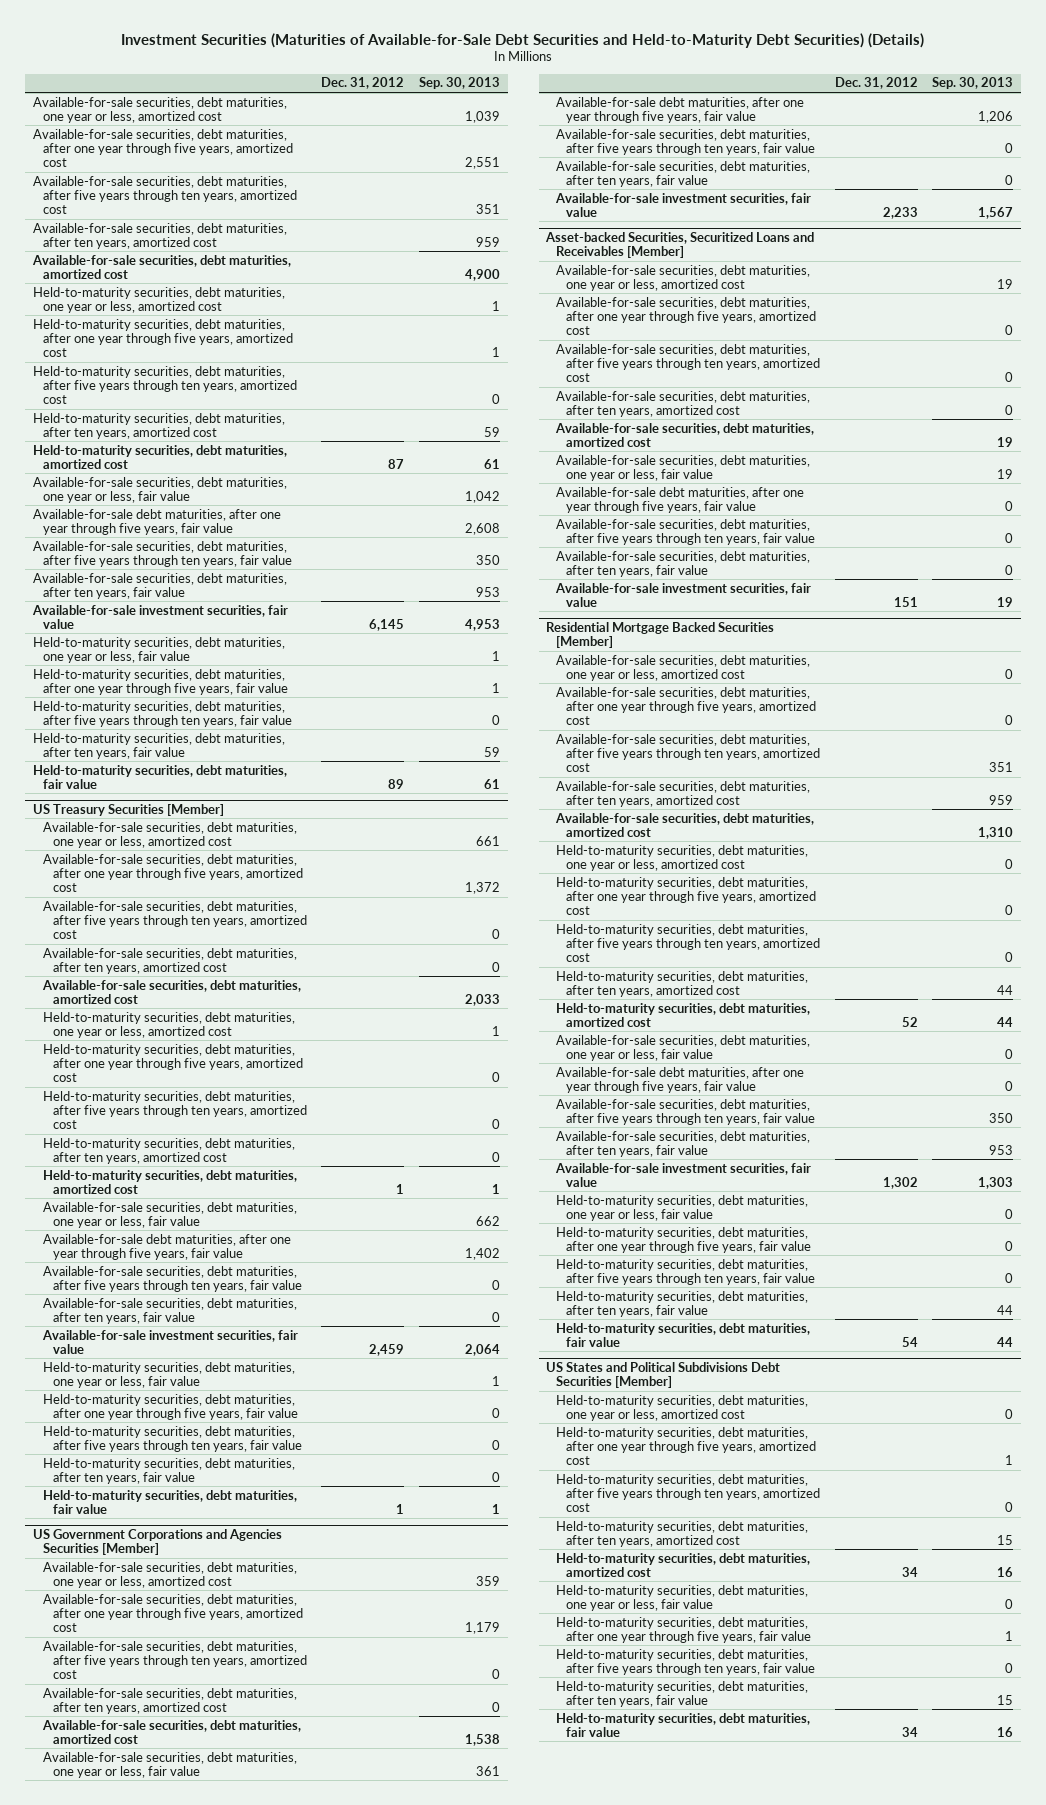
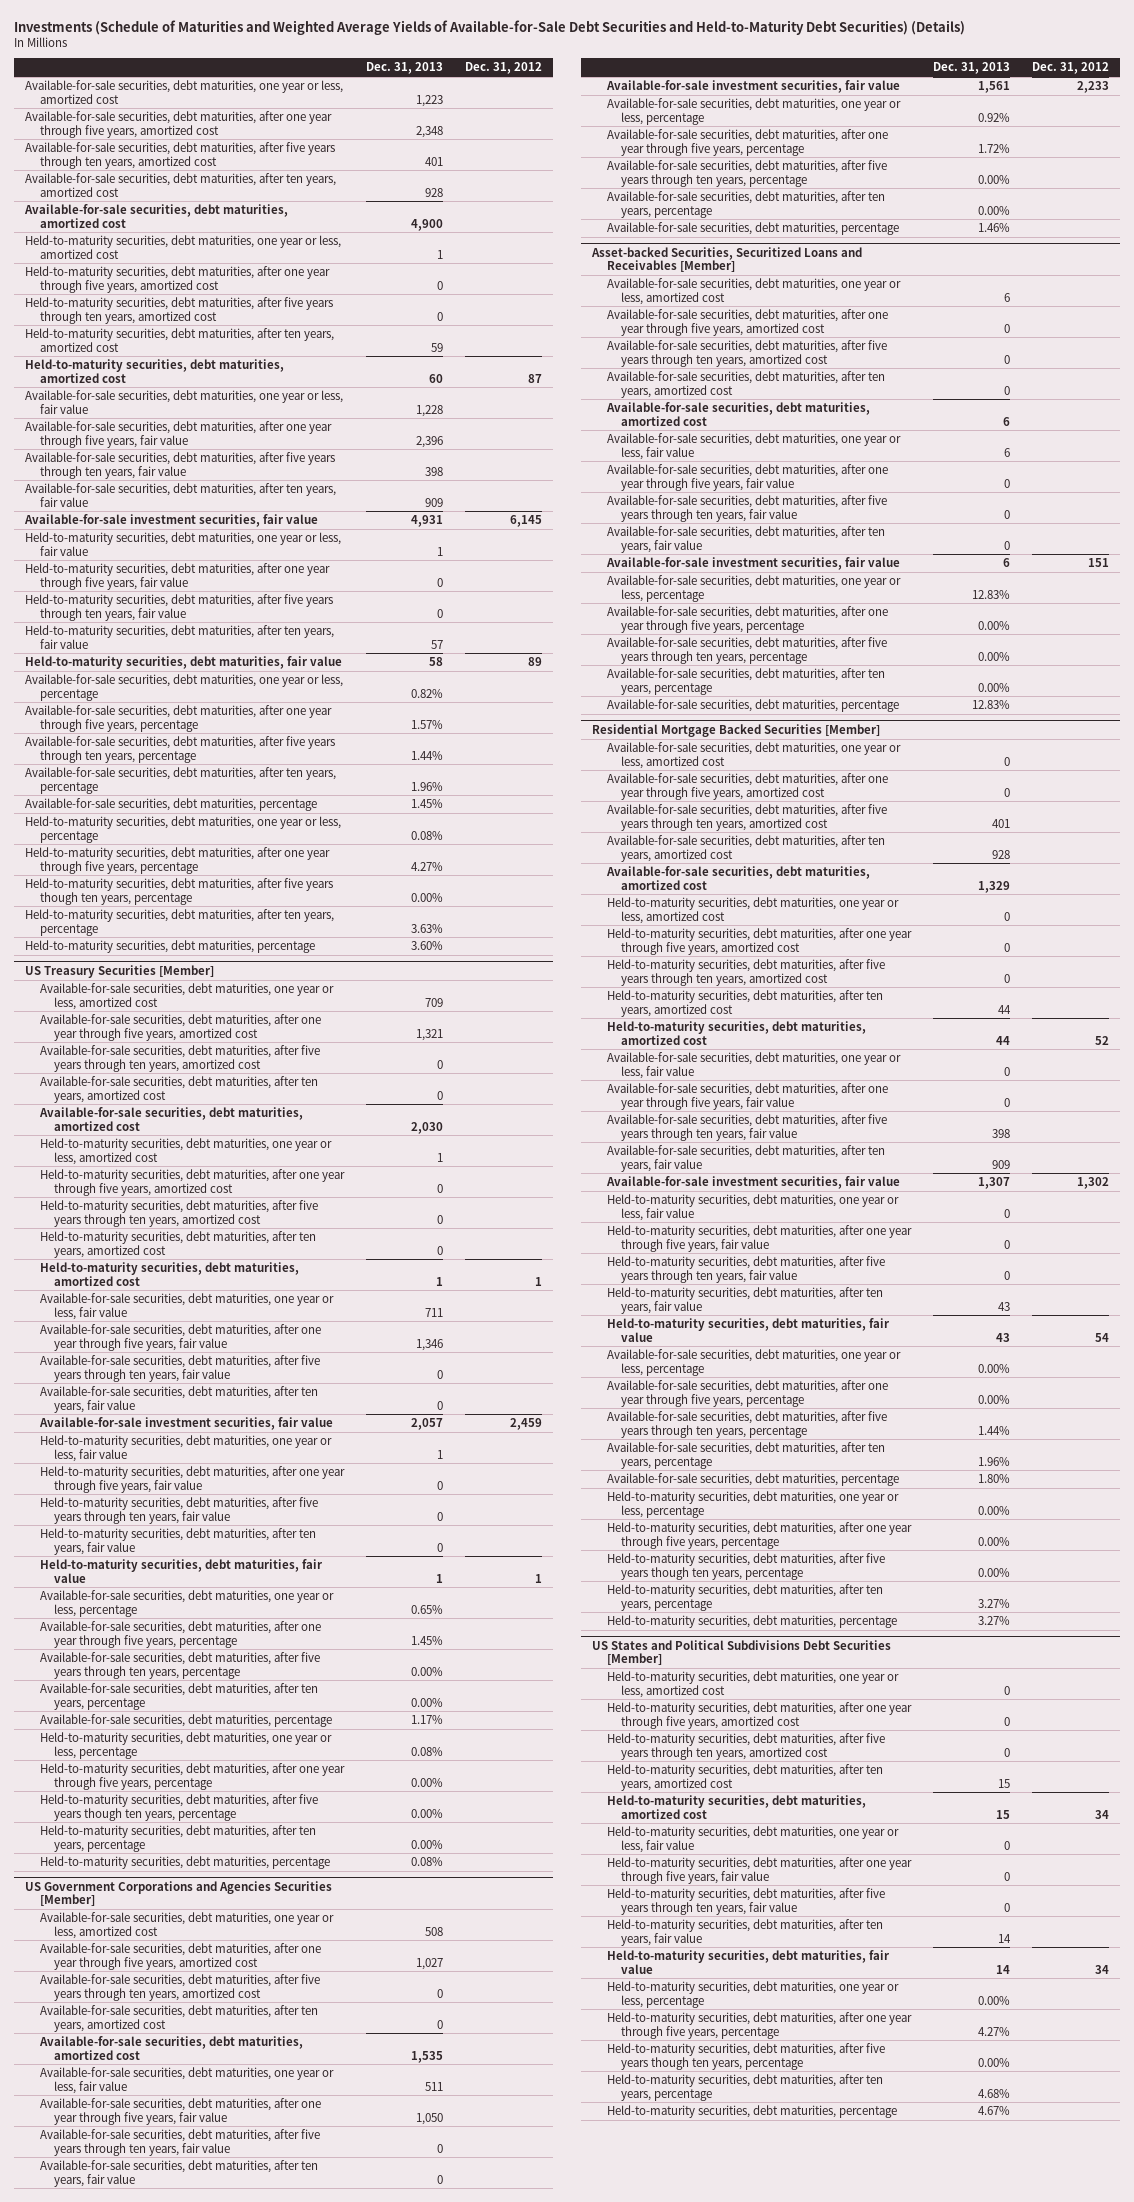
- Investment Securities (Maturities of Available-for-Sale Debt Securities and Held-to-Maturity Debt Securities) (Details)
+ Investments (Schedule of Maturities and Weighted Average Yields of Available-for-Sale Debt Securities and Held-to-Maturity Debt Securities) (Details)
- | Dec. 31, 2012 | Sep. 30, 2013
+ | Dec. 31, 2013 | Dec. 31, 2012
- Available-for-sale debt maturities, after one year through five years, fair value | | 2,608
+ Available-for-sale securities, debt maturities, after one year through five years, fair value | 2,396 |
+ Available-for-sale securities, debt maturities, one year or less, percentage | 0.82% |
+ Available-for-sale securities, debt maturities, after one year through five years, percentage | 1.57% |
+ Available-for-sale securities, debt maturities, after five years through ten years, percentage | 1.44% |
+ Available-for-sale securities, debt maturities, after ten years, percentage | 1.96% |
+ Available-for-sale securities, debt maturities, percentage | 1.45% |
+ Held-to-maturity securities, debt maturities, one year or less, percentage | 0.08% |
+ Held-to-maturity securities, debt maturities, after one year through five years, percentage | 4.27% |
+ Held-to-maturity securities, debt maturities, after five years though ten years, percentage | 0.00% |
+ Held-to-maturity securities, debt maturities, after ten years, percentage | 3.63% |
+ Held-to-maturity securities, debt maturities, percentage | 3.60% |
@ US Treasury Securities [Member]
- Available-for-sale debt maturities, after one year through five years, fair value | | 1,402
+ Available-for-sale securities, debt maturities, after one year through five years, fair value | 1,346 |
+ Available-for-sale securities, debt maturities, one year or less, percentage | 0.65% |
+ Available-for-sale securities, debt maturities, after one year through five years, percentage | 1.45% |
+ Available-for-sale securities, debt maturities, after five years through ten years, percentage | 0.00% |
+ Available-for-sale securities, debt maturities, after ten years, percentage | 0.00% |
+ Available-for-sale securities, debt maturities, percentage | 1.17% |
+ Held-to-maturity securities, debt maturities, one year or less, percentage | 0.08% |
+ Held-to-maturity securities, debt maturities, after one year through five years, percentage | 0.00% |
+ Held-to-maturity securities, debt maturities, after five years though ten years, percentage | 0.00% |
+ Held-to-maturity securities, debt maturities, after ten years, percentage | 0.00% |
+ Held-to-maturity securities, debt maturities, percentage | 0.08% |
@ US Government Corporations and Agencies Securities [Member]
- Available-for-sale debt maturities, after one year through five years, fair value | | 1,206
+ Available-for-sale securities, debt maturities, after one year through five years, fair value | 1,050 |
+ Available-for-sale securities, debt maturities, one year or less, percentage | 0.92% |
+ Available-for-sale securities, debt maturities, after one year through five years, percentage | 1.72% |
+ Available-for-sale securities, debt maturities, after five years through ten years, percentage | 0.00% |
+ Available-for-sale securities, debt maturities, after ten years, percentage | 0.00% |
+ Available-for-sale securities, debt maturities, percentage | 1.46% |
@ Asset-backed Securities, Securitized Loans and Receivables [Member]
- Available-for-sale debt maturities, after one year through five years, fair value | | 0
+ Available-for-sale securities, debt maturities, after one year through five years, fair value | 0 |
+ Available-for-sale securities, debt maturities, one year or less, percentage | 12.83% |
+ Available-for-sale securities, debt maturities, after one year through five years, percentage | 0.00% |
+ Available-for-sale securities, debt maturities, after five years through ten years, percentage | 0.00% |
+ Available-for-sale securities, debt maturities, after ten years, percentage | 0.00% |
+ Available-for-sale securities, debt maturities, percentage | 12.83% |
@ Residential Mortgage Backed Securities [Member]
- Available-for-sale debt maturities, after one year through five years, fair value | | 0
+ Available-for-sale securities, debt maturities, after one year through five years, fair value | 0 |
+ Available-for-sale securities, debt maturities, one year or less, percentage | 0.00% |
+ Available-for-sale securities, debt maturities, after one year through five years, percentage | 0.00% |
+ Available-for-sale securities, debt maturities, after five years through ten years, percentage | 1.44% |
+ Available-for-sale securities, debt maturities, after ten years, percentage | 1.96% |
+ Available-for-sale securities, debt maturities, percentage | 1.80% |
+ Held-to-maturity securities, debt maturities, one year or less, percentage | 0.00% |
+ Held-to-maturity securities, debt maturities, after one year through five years, percentage | 0.00% |
+ Held-to-maturity securities, debt maturities, after five years though ten years, percentage | 0.00% |
+ Held-to-maturity securities, debt maturities, after ten years, percentage | 3.27% |
+ Held-to-maturity securities, debt maturities, percentage | 3.27% |
@ US States and Political Subdivisions Debt Securities [Member]
+ Held-to-maturity securities, debt maturities, one year or less, percentage | 0.00% |
+ Held-to-maturity securities, debt maturities, after one year through five years, percentage | 4.27% |
+ Held-to-maturity securities, debt maturities, after five years though ten years, percentage | 0.00% |
+ Held-to-maturity securities, debt maturities, after ten years, percentage | 4.68% |
+ Held-to-maturity securities, debt maturities, percentage | 4.67% |

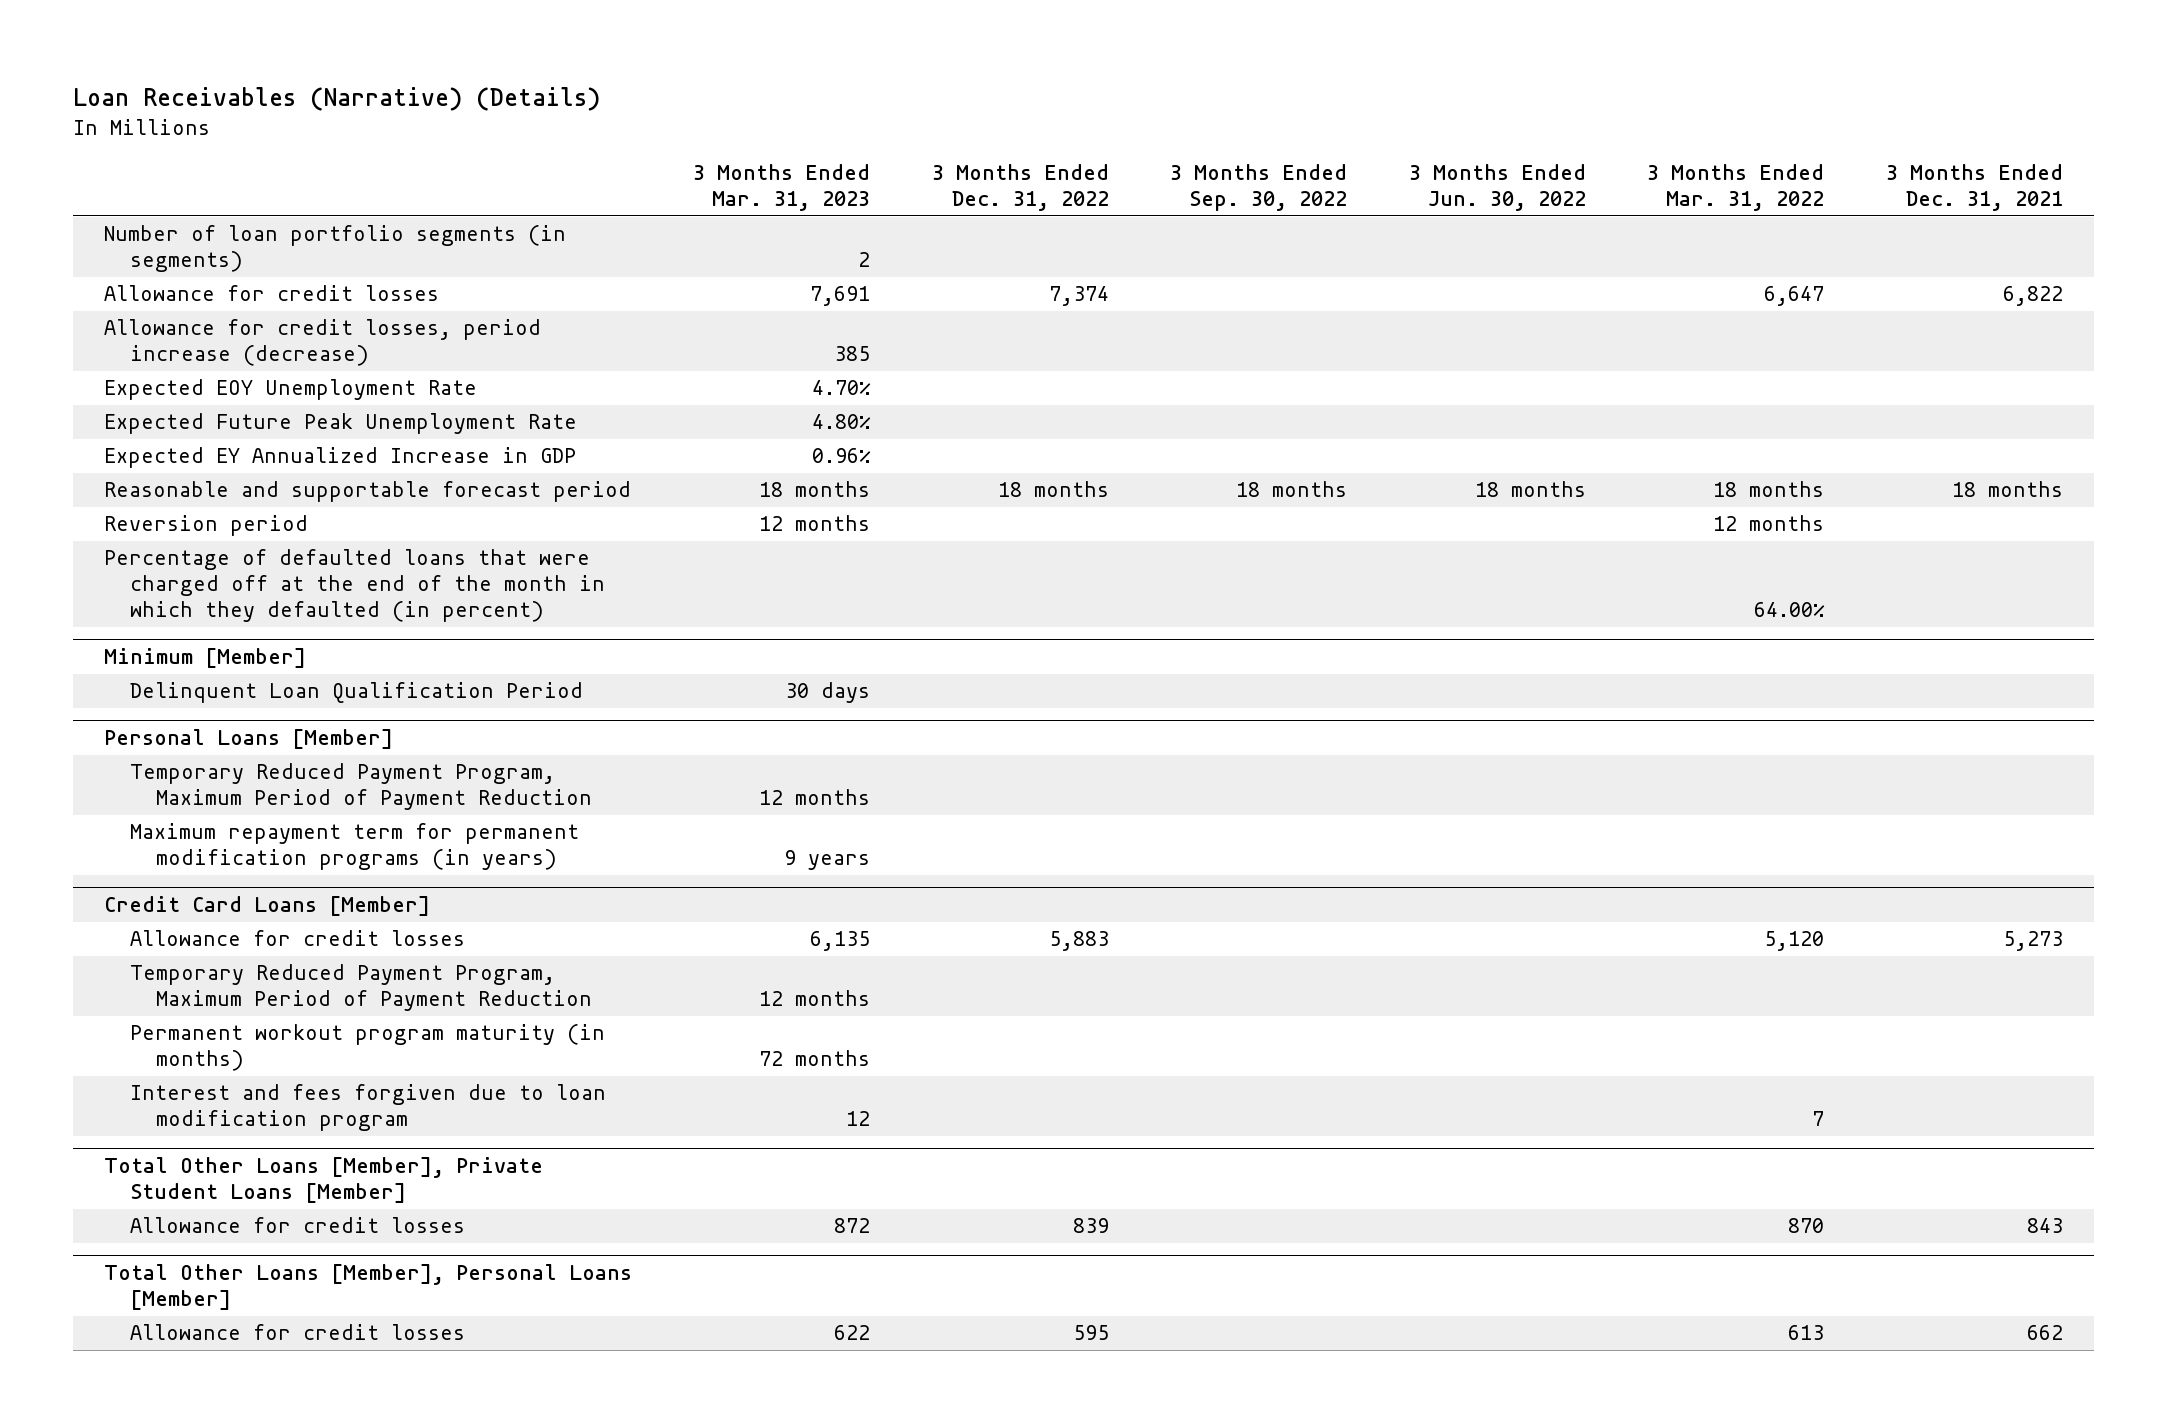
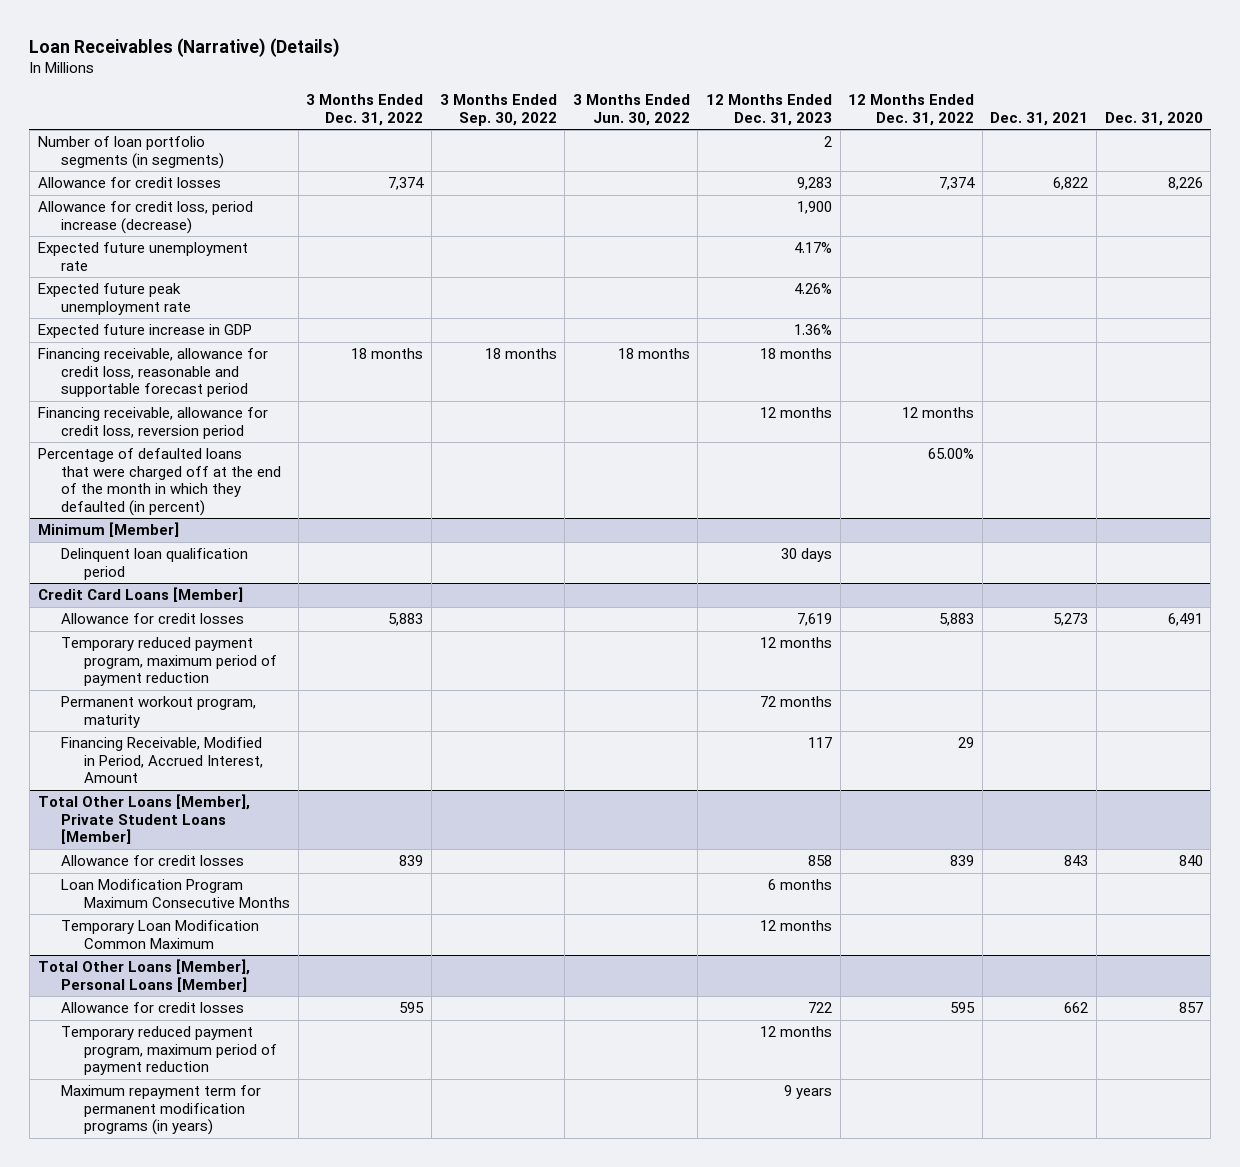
- | 3 Months Ended Mar. 31, 2023 | 3 Months Ended Dec. 31, 2022 | 3 Months Ended Sep. 30, 2022 | 3 Months Ended Jun. 30, 2022 | 3 Months Ended Mar. 31, 2022 | 3 Months Ended Dec. 31, 2021
+ | 3 Months Ended Dec. 31, 2022 | 3 Months Ended Sep. 30, 2022 | 3 Months Ended Jun. 30, 2022 | 12 Months Ended Dec. 31, 2023 | 12 Months Ended Dec. 31, 2022 | Dec. 31, 2021 | Dec. 31, 2020
- Allowance for credit losses, period increase (decrease) | 385 | | | | |
- Expected EOY Unemployment Rate | 4.70% | | | | |
- Expected Future Peak Unemployment Rate | 4.80% | | | | |
- Expected EY Annualized Increase in GDP | 0.96% | | | | |
- Reasonable and supportable forecast period | 18 months | 18 months | 18 months | 18 months | 18 months | 18 months
- Reversion period | 12 months | | | | 12 months |
+ Allowance for credit loss, period increase (decrease) | | | | 1,900 | | |
+ Expected future unemployment rate | | | | 4.17% | | |
+ Expected future peak unemployment rate | | | | 4.26% | | |
+ Expected future increase in GDP | | | | 1.36% | | |
+ Financing receivable, allowance for credit loss, reasonable and supportable forecast period | 18 months | 18 months | 18 months | 18 months | | |
+ Financing receivable, allowance for credit loss, reversion period | | | | 12 months | 12 months | |
@ Minimum [Member]
- Delinquent Loan Qualification Period | 30 days | | | | |
- Personal Loans [Member]
- Temporary Reduced Payment Program, Maximum Period of Payment Reduction | 12 months | | | | |
- Maximum repayment term for permanent modification programs (in years) | 9 years | | | | |
@ Minimum [Member]
+ Delinquent loan qualification period | | | | 30 days | | |
@ Credit Card Loans [Member]
- Temporary Reduced Payment Program, Maximum Period of Payment Reduction | 12 months | | | | |
- Permanent workout program maturity (in months) | 72 months | | | | |
- Interest and fees forgiven due to loan modification program | 12 | | | | 7 |
+ Temporary reduced payment program, maximum period of payment reduction | | | | 12 months | | |
+ Permanent workout program, maturity | | | | 72 months | | |
+ Financing Receivable, Modified in Period, Accrued Interest, Amount | | | | 117 | 29 | |
@ Total Other Loans [Member], Private Student Loans [Member]
+ Loan Modification Program Maximum Consecutive Months | | | | 6 months | | |
+ Temporary Loan Modification Common Maximum | | | | 12 months | | |
@ Total Other Loans [Member], Personal Loans [Member]
+ Temporary reduced payment program, maximum period of payment reduction | | | | 12 months | | |
+ Maximum repayment term for permanent modification programs (in years) | | | | 9 years | | |

